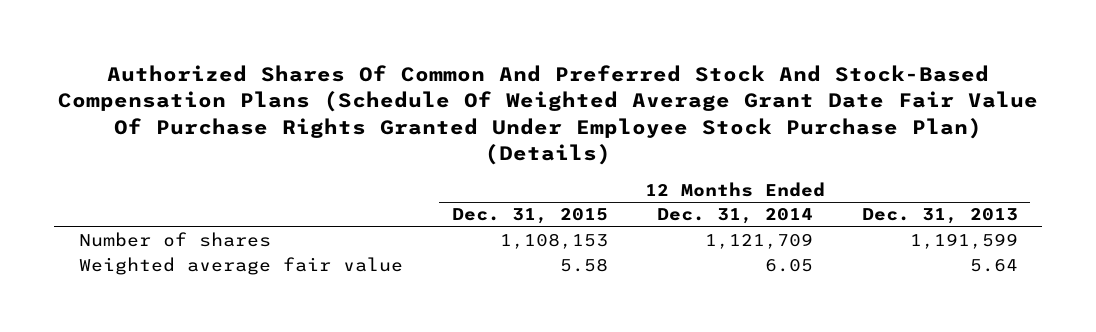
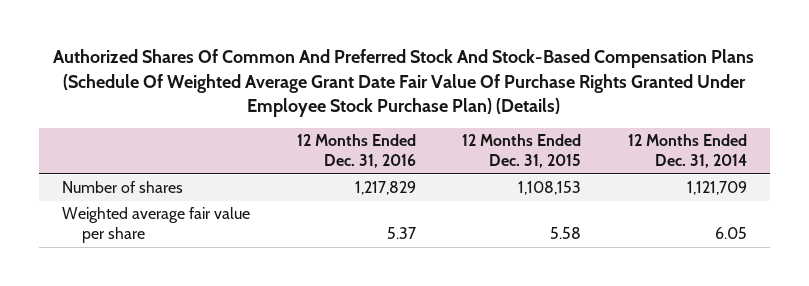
- | 12 Months Ended Dec. 31, 2015 | 12 Months Ended Dec. 31, 2014 | 12 Months Ended Dec. 31, 2013
+ | 12 Months Ended Dec. 31, 2016 | 12 Months Ended Dec. 31, 2015 | 12 Months Ended Dec. 31, 2014
- Weighted average fair value | 5.58 | 6.05 | 5.64
+ Weighted average fair value per share | 5.37 | 5.58 | 6.05

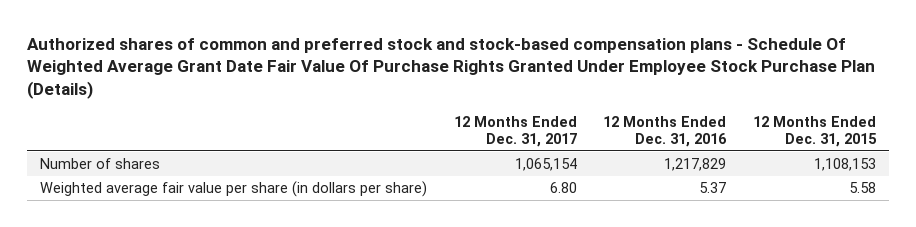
- Authorized Shares Of Common And Preferred Stock And Stock-Based Compensation Plans (Schedule Of Weighted Average Grant Date Fair Value Of Purchase Rights Granted Under Employee Stock Purchase Plan) (Details)
+ Authorized shares of common and preferred stock and stock-based compensation plans - Schedule Of Weighted Average Grant Date Fair Value Of Purchase Rights Granted Under Employee Stock Purchase Plan (Details)
- | 12 Months Ended Dec. 31, 2016 | 12 Months Ended Dec. 31, 2015 | 12 Months Ended Dec. 31, 2014
+ | 12 Months Ended Dec. 31, 2017 | 12 Months Ended Dec. 31, 2016 | 12 Months Ended Dec. 31, 2015
- Weighted average fair value per share | 5.37 | 5.58 | 6.05
+ Weighted average fair value per share (in dollars per share) | 6.80 | 5.37 | 5.58

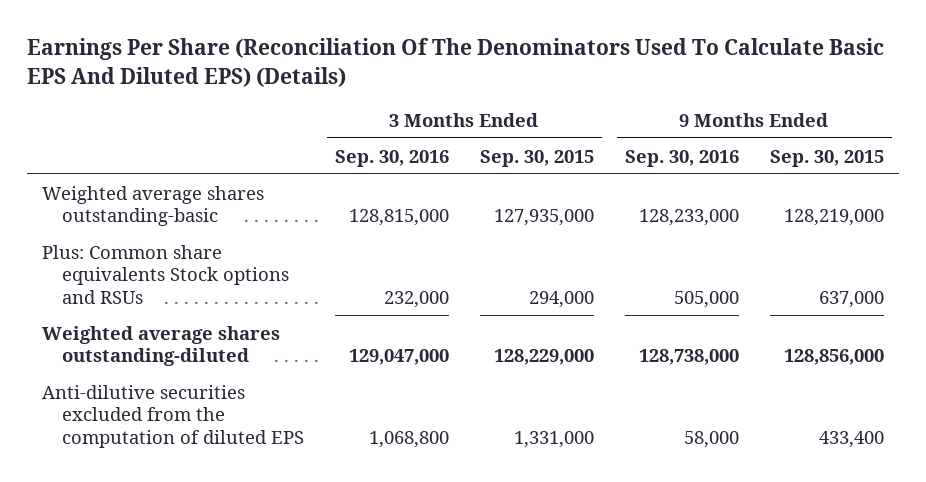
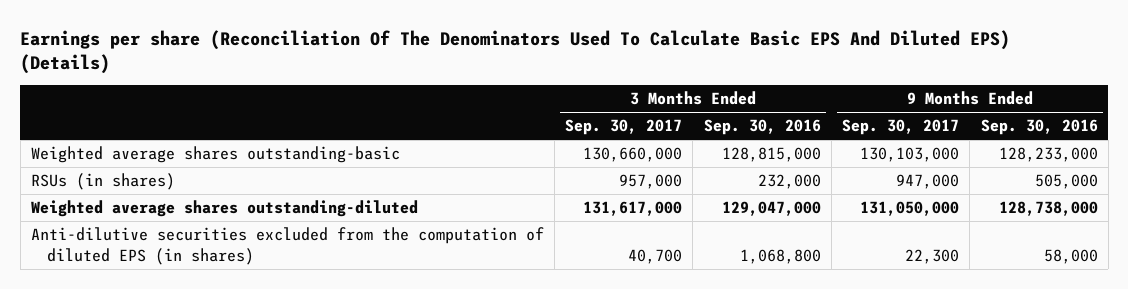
- Earnings Per Share (Reconciliation Of The Denominators Used To Calculate Basic EPS And Diluted EPS) (Details)
+ Earnings per share (Reconciliation Of The Denominators Used To Calculate Basic EPS And Diluted EPS) (Details)
- | 3 Months Ended Sep. 30, 2016 | 3 Months Ended Sep. 30, 2015 | 9 Months Ended Sep. 30, 2016 | 9 Months Ended Sep. 30, 2015
+ | 3 Months Ended Sep. 30, 2017 | 3 Months Ended Sep. 30, 2016 | 9 Months Ended Sep. 30, 2017 | 9 Months Ended Sep. 30, 2016
- Plus: Common share equivalents Stock options and RSUs | 232,000 | 294,000 | 505,000 | 637,000
+ RSUs (in shares) | 957,000 | 232,000 | 947,000 | 505,000
- Anti-dilutive securities excluded from the computation of diluted EPS | 1,068,800 | 1,331,000 | 58,000 | 433,400
+ Anti-dilutive securities excluded from the computation of diluted EPS (in shares) | 40,700 | 1,068,800 | 22,300 | 58,000

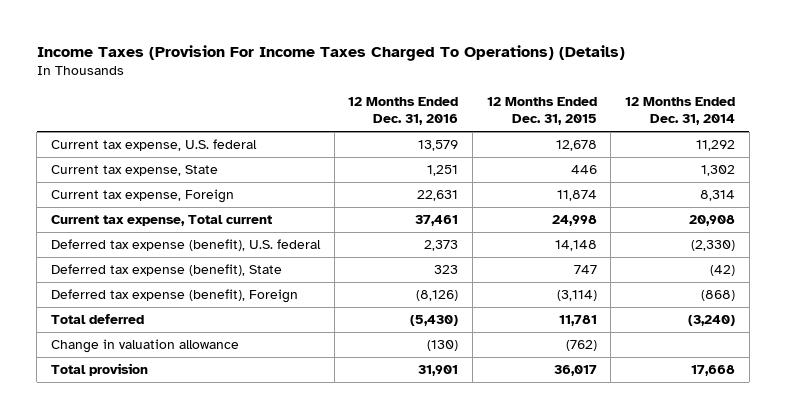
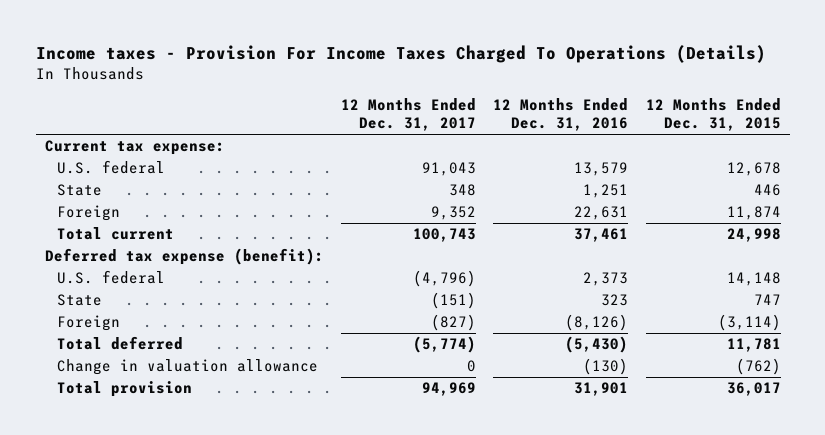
- Income Taxes (Provision For Income Taxes Charged To Operations) (Details)
+ Income taxes - Provision For Income Taxes Charged To Operations (Details)
- | 12 Months Ended Dec. 31, 2016 | 12 Months Ended Dec. 31, 2015 | 12 Months Ended Dec. 31, 2014
+ | 12 Months Ended Dec. 31, 2017 | 12 Months Ended Dec. 31, 2016 | 12 Months Ended Dec. 31, 2015
- Current tax expense, U.S. federal | 13,579 | 12,678 | 11,292
- Current tax expense, State | 1,251 | 446 | 1,302
- Current tax expense, Foreign | 22,631 | 11,874 | 8,314
- Current tax expense, Total current | 37,461 | 24,998 | 20,908
- Deferred tax expense (benefit), U.S. federal | 2,373 | 14,148 | (2,330)
- Deferred tax expense (benefit), State | 323 | 747 | (42)
- Deferred tax expense (benefit), Foreign | (8,126) | (3,114) | (868)
+ Current tax expense:
+ U.S. federal | 91,043 | 13,579 | 12,678
+ State | 348 | 1,251 | 446
+ Foreign | 9,352 | 22,631 | 11,874
+ Total current | 100,743 | 37,461 | 24,998
+ Deferred tax expense (benefit):
+ U.S. federal | (4,796) | 2,373 | 14,148
+ State | (151) | 323 | 747
+ Foreign | (827) | (8,126) | (3,114)

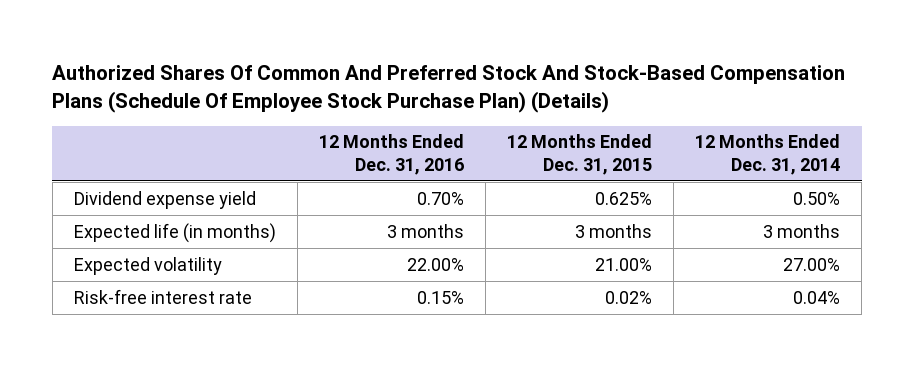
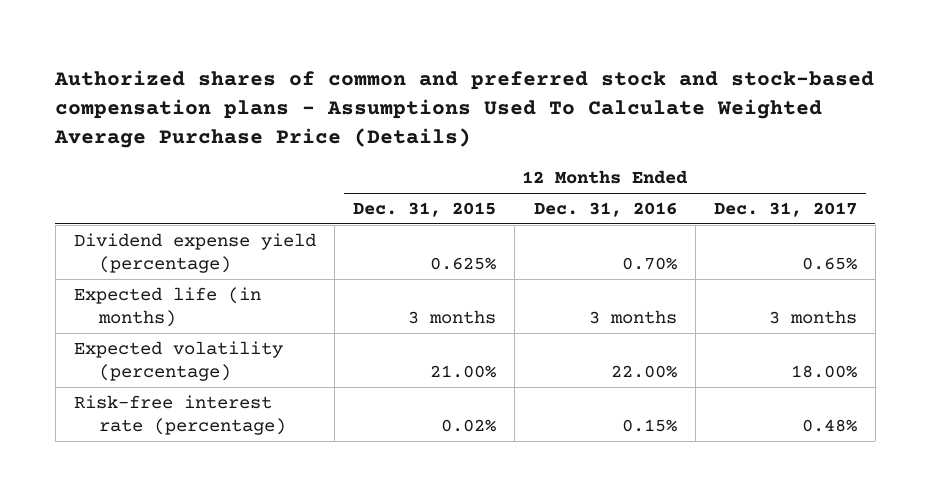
- Authorized Shares Of Common And Preferred Stock And Stock-Based Compensation Plans (Schedule Of Employee Stock Purchase Plan) (Details)
+ Authorized shares of common and preferred stock and stock-based compensation plans - Assumptions Used To Calculate Weighted Average Purchase Price (Details)
- | 12 Months Ended Dec. 31, 2016 | 12 Months Ended Dec. 31, 2015 | 12 Months Ended Dec. 31, 2014
+ | 12 Months Ended Dec. 31, 2015 | 12 Months Ended Dec. 31, 2016 | 12 Months Ended Dec. 31, 2017
- Dividend expense yield | 0.70% | 0.625% | 0.50%
+ Dividend expense yield (percentage) | 0.625% | 0.70% | 0.65%
- Expected volatility | 22.00% | 21.00% | 27.00%
- Risk-free interest rate | 0.15% | 0.02% | 0.04%
+ Expected volatility (percentage) | 21.00% | 22.00% | 18.00%
+ Risk-free interest rate (percentage) | 0.02% | 0.15% | 0.48%

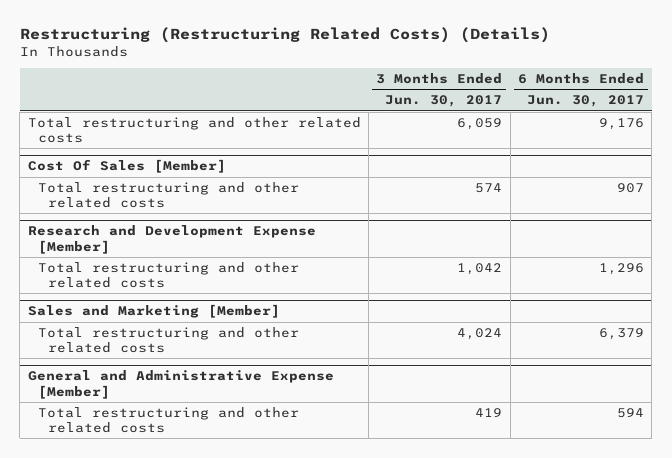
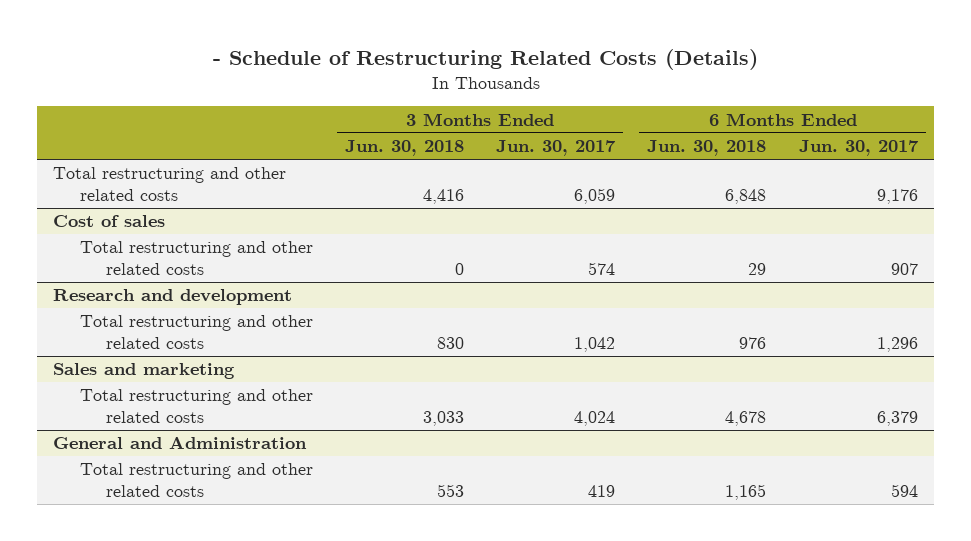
- Restructuring (Restructuring Related Costs) (Details)
+ - Schedule of Restructuring Related Costs (Details)
- | 3 Months Ended Jun. 30, 2017 | 6 Months Ended Jun. 30, 2017
+ | 3 Months Ended Jun. 30, 2018 | 3 Months Ended Jun. 30, 2017 | 6 Months Ended Jun. 30, 2018 | 6 Months Ended Jun. 30, 2017
- Cost Of Sales [Member]
+ Cost of sales
- Research and Development Expense [Member]
+ Research and development
- Sales and Marketing [Member]
+ Sales and marketing
- General and Administrative Expense [Member]
+ General and Administration

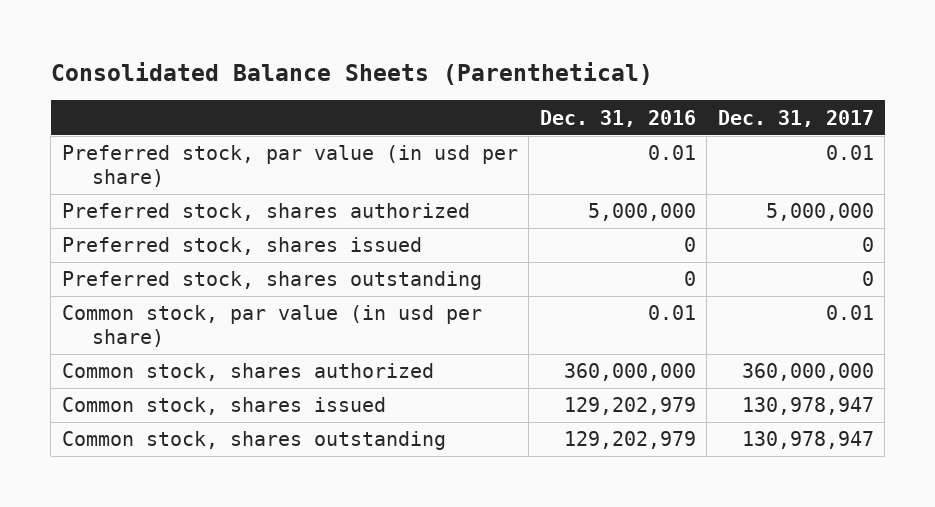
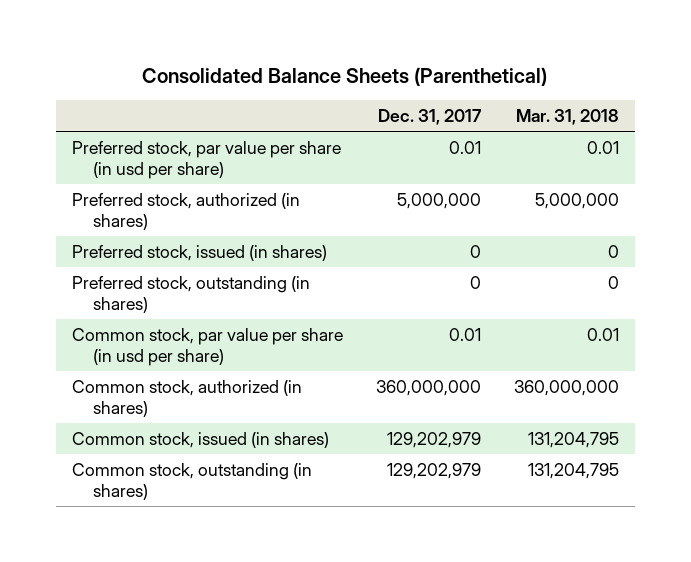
- | Dec. 31, 2016 | Dec. 31, 2017
+ | Dec. 31, 2017 | Mar. 31, 2018
- Preferred stock, par value (in usd per share) | 0.01 | 0.01
- Preferred stock, shares authorized | 5,000,000 | 5,000,000
- Preferred stock, shares issued | 0 | 0
- Preferred stock, shares outstanding | 0 | 0
- Common stock, par value (in usd per share) | 0.01 | 0.01
- Common stock, shares authorized | 360,000,000 | 360,000,000
- Common stock, shares issued | 129,202,979 | 130,978,947
- Common stock, shares outstanding | 129,202,979 | 130,978,947
+ Preferred stock, par value per share (in usd per share) | 0.01 | 0.01
+ Preferred stock, authorized (in shares) | 5,000,000 | 5,000,000
+ Preferred stock, issued (in shares) | 0 | 0
+ Preferred stock, outstanding (in shares) | 0 | 0
+ Common stock, par value per share (in usd per share) | 0.01 | 0.01
+ Common stock, authorized (in shares) | 360,000,000 | 360,000,000
+ Common stock, issued (in shares) | 129,202,979 | 131,204,795
+ Common stock, outstanding (in shares) | 129,202,979 | 131,204,795

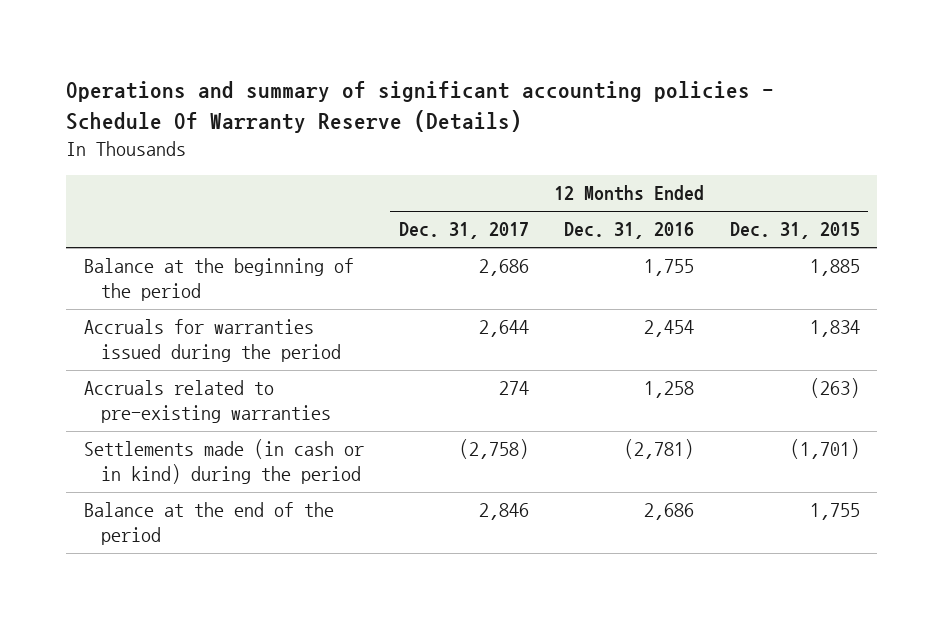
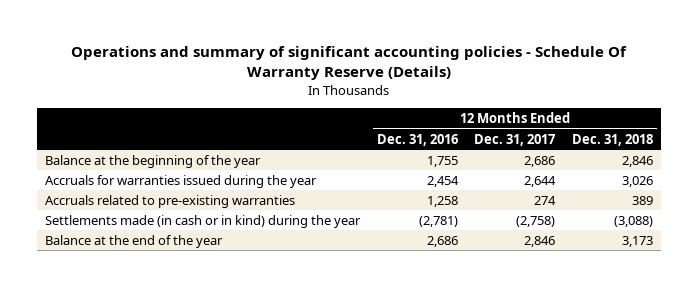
- | 12 Months Ended Dec. 31, 2017 | 12 Months Ended Dec. 31, 2016 | 12 Months Ended Dec. 31, 2015
+ | 12 Months Ended Dec. 31, 2016 | 12 Months Ended Dec. 31, 2017 | 12 Months Ended Dec. 31, 2018
- Balance at the beginning of the period | 2,686 | 1,755 | 1,885
- Accruals for warranties issued during the period | 2,644 | 2,454 | 1,834
+ Balance at the beginning of the year | 1,755 | 2,686 | 2,846
+ Accruals for warranties issued during the year | 2,454 | 2,644 | 3,026
- Settlements made (in cash or in kind) during the period | (2,758) | (2,781) | (1,701)
- Balance at the end of the period | 2,846 | 2,686 | 1,755
+ Settlements made (in cash or in kind) during the year | (2,781) | (2,758) | (3,088)
+ Balance at the end of the year | 2,686 | 2,846 | 3,173

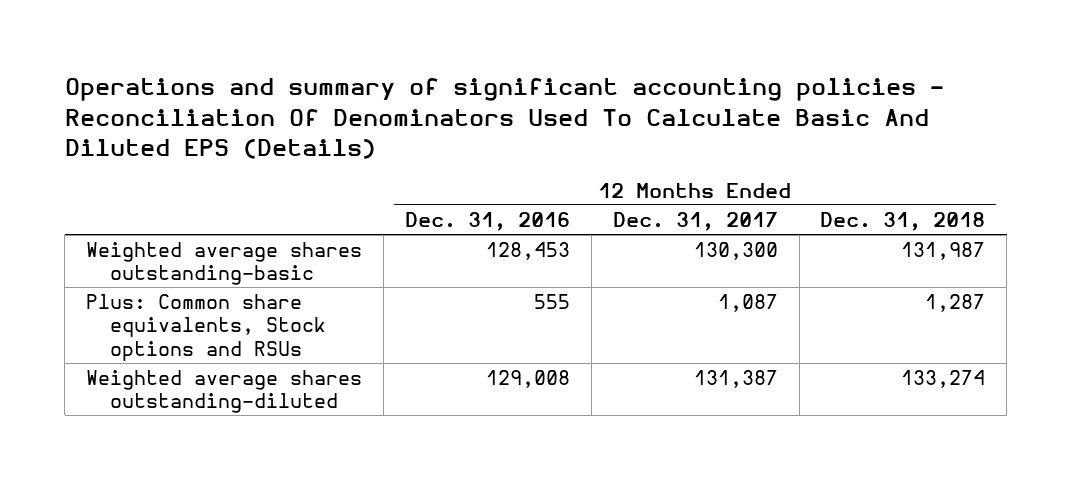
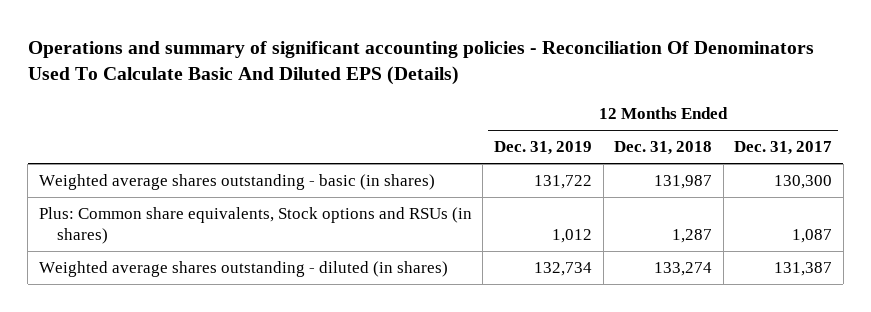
- | 12 Months Ended Dec. 31, 2016 | 12 Months Ended Dec. 31, 2017 | 12 Months Ended Dec. 31, 2018
+ | 12 Months Ended Dec. 31, 2019 | 12 Months Ended Dec. 31, 2018 | 12 Months Ended Dec. 31, 2017
- Weighted average shares outstanding-basic | 128,453 | 130,300 | 131,987
- Plus: Common share equivalents, Stock options and RSUs | 555 | 1,087 | 1,287
- Weighted average shares outstanding-diluted | 129,008 | 131,387 | 133,274
+ Weighted average shares outstanding - basic (in shares) | 131,722 | 131,987 | 130,300
+ Plus: Common share equivalents, Stock options and RSUs (in shares) | 1,012 | 1,287 | 1,087
+ Weighted average shares outstanding - diluted (in shares) | 132,734 | 133,274 | 131,387

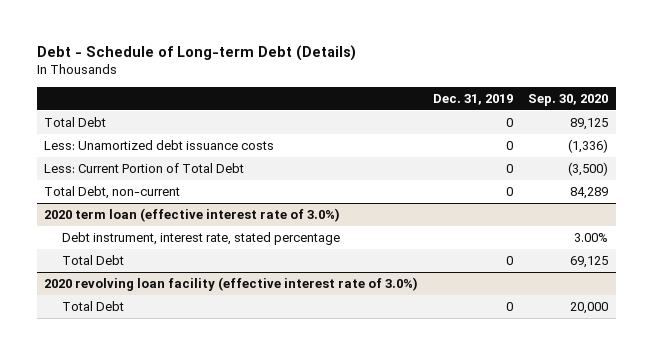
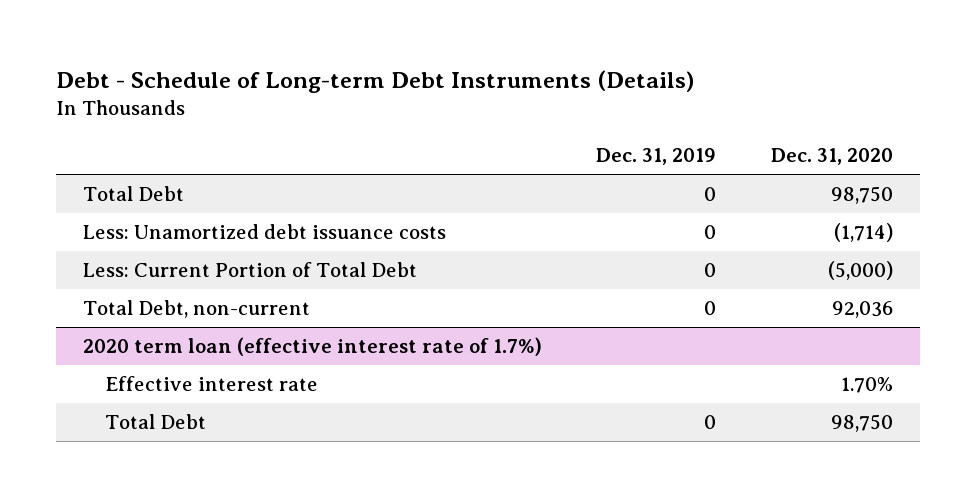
- Debt - Schedule of Long-term Debt (Details)
+ Debt - Schedule of Long-term Debt Instruments (Details)
- | Dec. 31, 2019 | Sep. 30, 2020
+ | Dec. 31, 2019 | Dec. 31, 2020
- 2020 term loan (effective interest rate of 3.0%)
- Debt instrument, interest rate, stated percentage | | 3.00%
- Total Debt | 0 | 69,125
- 2020 revolving loan facility (effective interest rate of 3.0%)
+ 2020 term loan (effective interest rate of 1.7%)
+ Effective interest rate | | 1.70%

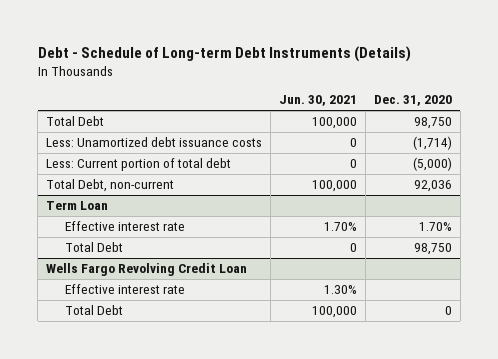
- | Dec. 31, 2019 | Dec. 31, 2020
+ | Jun. 30, 2021 | Dec. 31, 2020
- Less: Current Portion of Total Debt | 0 | (5,000)
+ Less: Current portion of total debt | 0 | (5,000)
- 2020 term loan (effective interest rate of 1.7%)
+ Term Loan
+ Wells Fargo Revolving Credit Loan
+ Effective interest rate | 1.30% |
+ Total Debt | 100,000 | 0

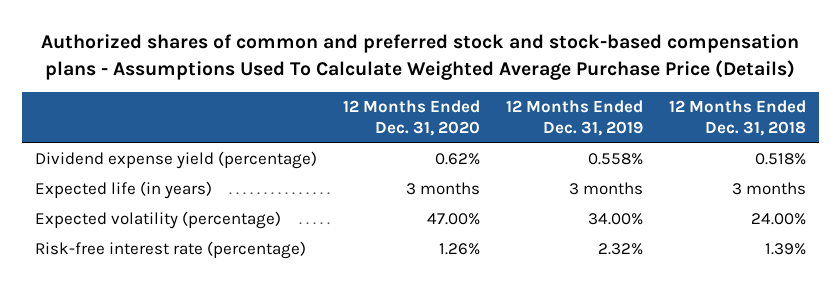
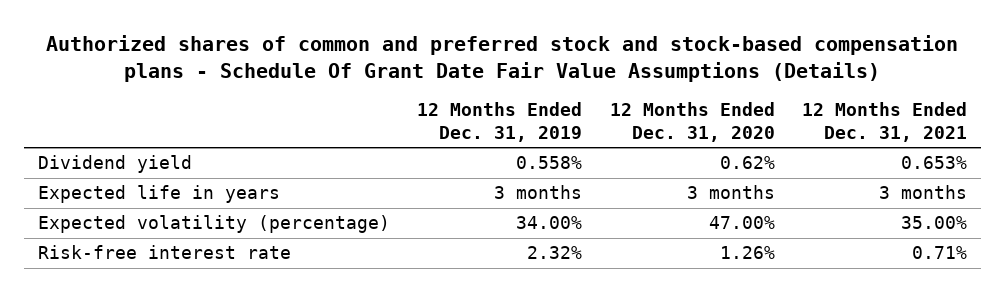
- Authorized shares of common and preferred stock and stock-based compensation plans - Assumptions Used To Calculate Weighted Average Purchase Price (Details)
+ Authorized shares of common and preferred stock and stock-based compensation plans - Schedule Of Grant Date Fair Value Assumptions (Details)
- | 12 Months Ended Dec. 31, 2020 | 12 Months Ended Dec. 31, 2019 | 12 Months Ended Dec. 31, 2018
+ | 12 Months Ended Dec. 31, 2019 | 12 Months Ended Dec. 31, 2020 | 12 Months Ended Dec. 31, 2021
- Dividend expense yield (percentage) | 0.62% | 0.558% | 0.518%
- Expected life (in years) | 3 months | 3 months | 3 months
+ Dividend yield | 0.558% | 0.62% | 0.653%
+ Expected life in years | 3 months | 3 months | 3 months
- Risk-free interest rate (percentage) | 1.26% | 2.32% | 1.39%
+ Risk-free interest rate | 2.32% | 1.26% | 0.71%

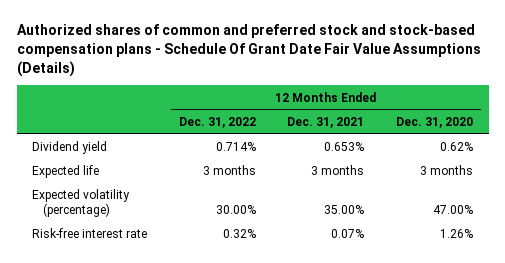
- | 12 Months Ended Dec. 31, 2019 | 12 Months Ended Dec. 31, 2020 | 12 Months Ended Dec. 31, 2021
+ | 12 Months Ended Dec. 31, 2022 | 12 Months Ended Dec. 31, 2021 | 12 Months Ended Dec. 31, 2020
- Expected life in years | 3 months | 3 months | 3 months
+ Expected life | 3 months | 3 months | 3 months
- Risk-free interest rate | 2.32% | 1.26% | 0.71%
+ Risk-free interest rate | 0.32% | 0.07% | 1.26%

